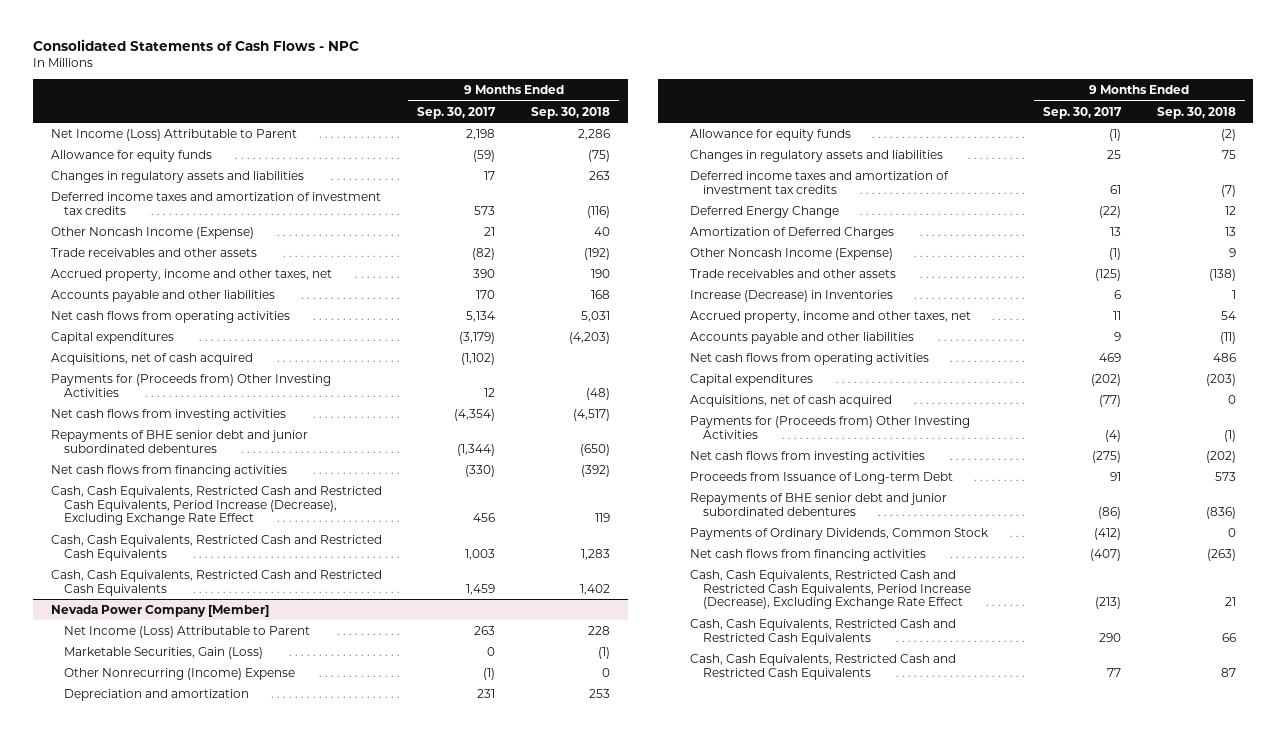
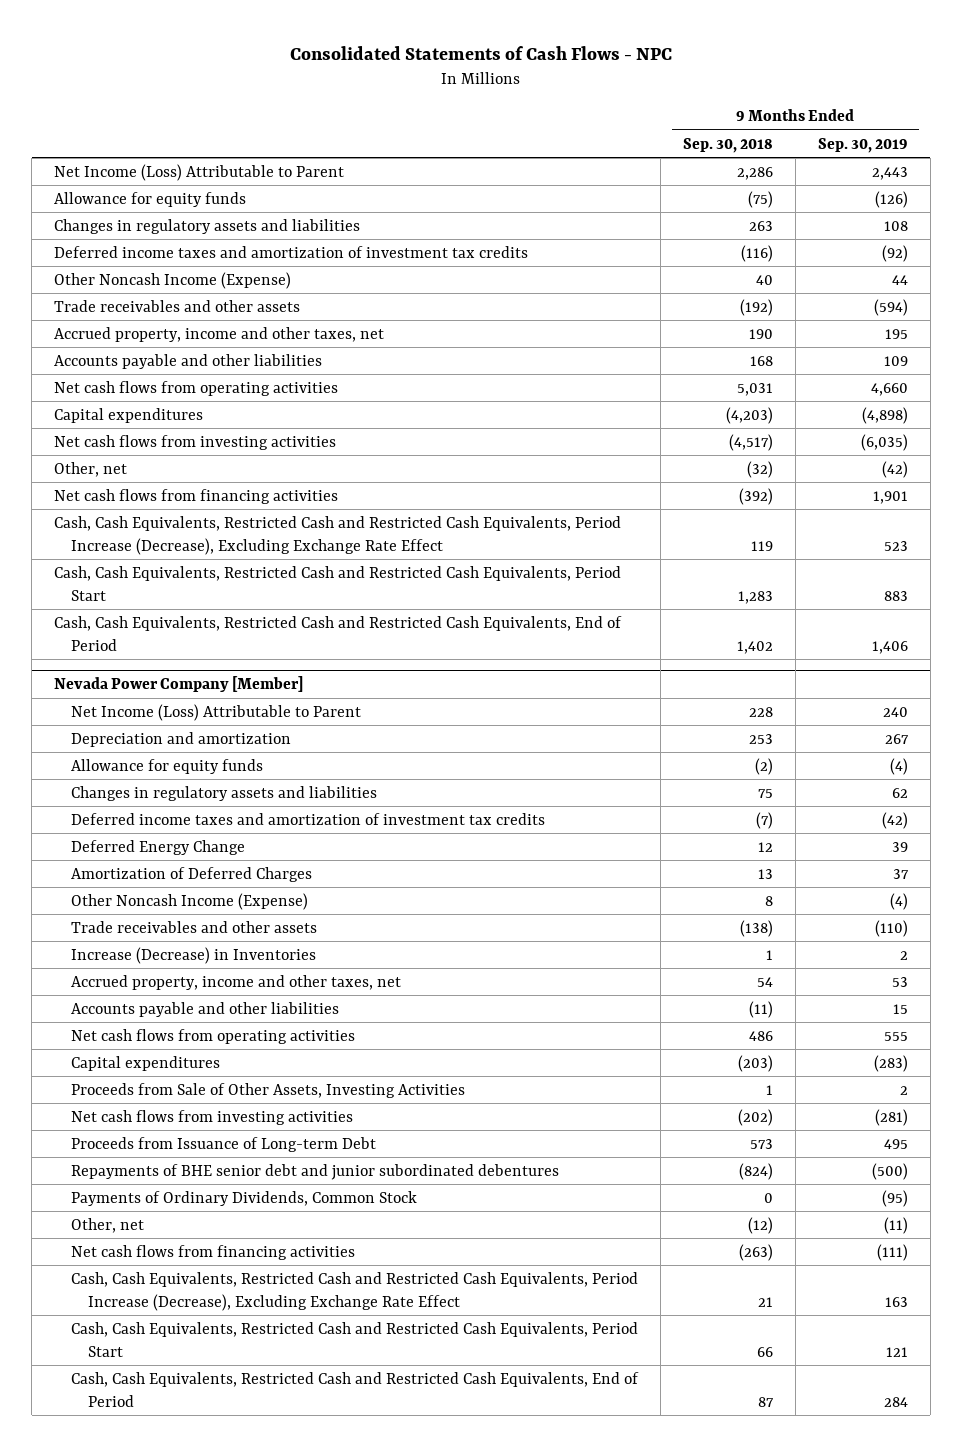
- | 9 Months Ended Sep. 30, 2017 | 9 Months Ended Sep. 30, 2018
+ | 9 Months Ended Sep. 30, 2018 | 9 Months Ended Sep. 30, 2019
- Acquisitions, net of cash acquired | (1,102) |
- Payments for (Proceeds from) Other Investing Activities | 12 | (48)
- Repayments of BHE senior debt and junior subordinated debentures | (1,344) | (650)
+ Other, net | (32) | (42)
- Cash, Cash Equivalents, Restricted Cash and Restricted Cash Equivalents | 1,003 | 1,283
- Cash, Cash Equivalents, Restricted Cash and Restricted Cash Equivalents | 1,459 | 1,402
+ Cash, Cash Equivalents, Restricted Cash and Restricted Cash Equivalents, Period Start | 1,283 | 883
+ Cash, Cash Equivalents, Restricted Cash and Restricted Cash Equivalents, End of Period | 1,402 | 1,406
@ Nevada Power Company [Member]
- Marketable Securities, Gain (Loss) | 0 | (1)
- Other Nonrecurring (Income) Expense | (1) | 0
- Other Noncash Income (Expense) | (1) | 9
+ Other Noncash Income (Expense) | 8 | (4)
- Acquisitions, net of cash acquired | (77) | 0
- Payments for (Proceeds from) Other Investing Activities | (4) | (1)
+ Proceeds from Sale of Other Assets, Investing Activities | 1 | 2
- Repayments of BHE senior debt and junior subordinated debentures | (86) | (836)
+ Repayments of BHE senior debt and junior subordinated debentures | (824) | (500)
+ Other, net | (12) | (11)
- Cash, Cash Equivalents, Restricted Cash and Restricted Cash Equivalents | 290 | 66
- Cash, Cash Equivalents, Restricted Cash and Restricted Cash Equivalents | 77 | 87
+ Cash, Cash Equivalents, Restricted Cash and Restricted Cash Equivalents, Period Start | 66 | 121
+ Cash, Cash Equivalents, Restricted Cash and Restricted Cash Equivalents, End of Period | 87 | 284

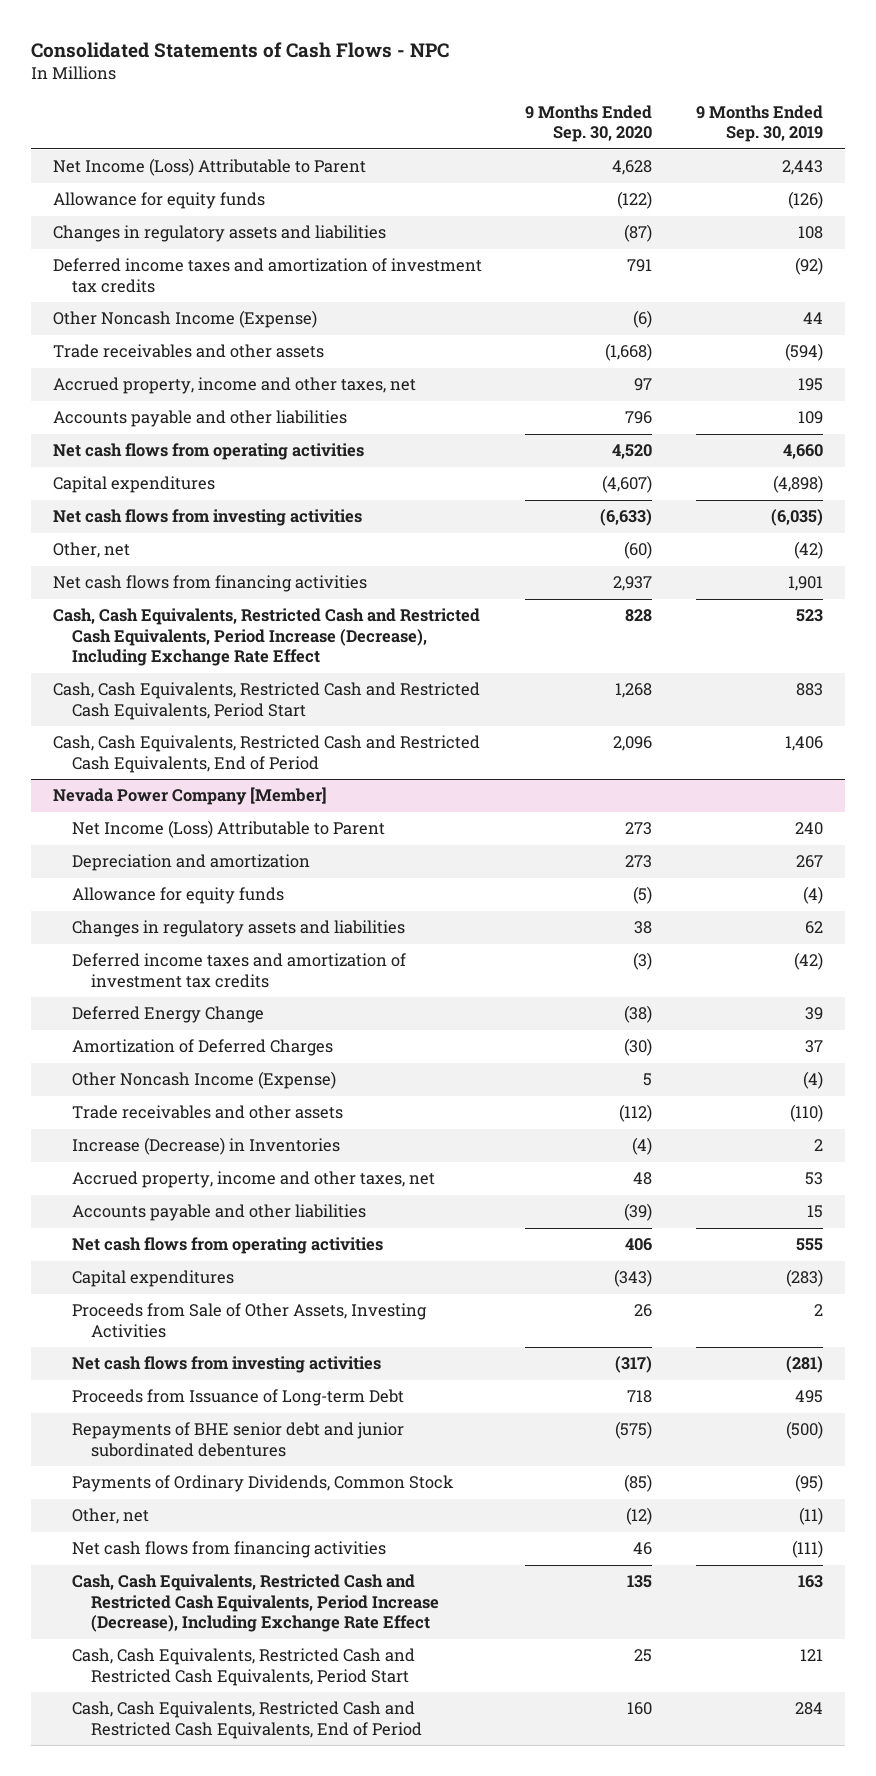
- | 9 Months Ended Sep. 30, 2018 | 9 Months Ended Sep. 30, 2019
+ | 9 Months Ended Sep. 30, 2020 | 9 Months Ended Sep. 30, 2019
- Cash, Cash Equivalents, Restricted Cash and Restricted Cash Equivalents, Period Increase (Decrease), Excluding Exchange Rate Effect | 119 | 523
+ Cash, Cash Equivalents, Restricted Cash and Restricted Cash Equivalents, Period Increase (Decrease), Including Exchange Rate Effect | 828 | 523
@ Nevada Power Company [Member]
- Cash, Cash Equivalents, Restricted Cash and Restricted Cash Equivalents, Period Increase (Decrease), Excluding Exchange Rate Effect | 21 | 163
+ Cash, Cash Equivalents, Restricted Cash and Restricted Cash Equivalents, Period Increase (Decrease), Including Exchange Rate Effect | 135 | 163

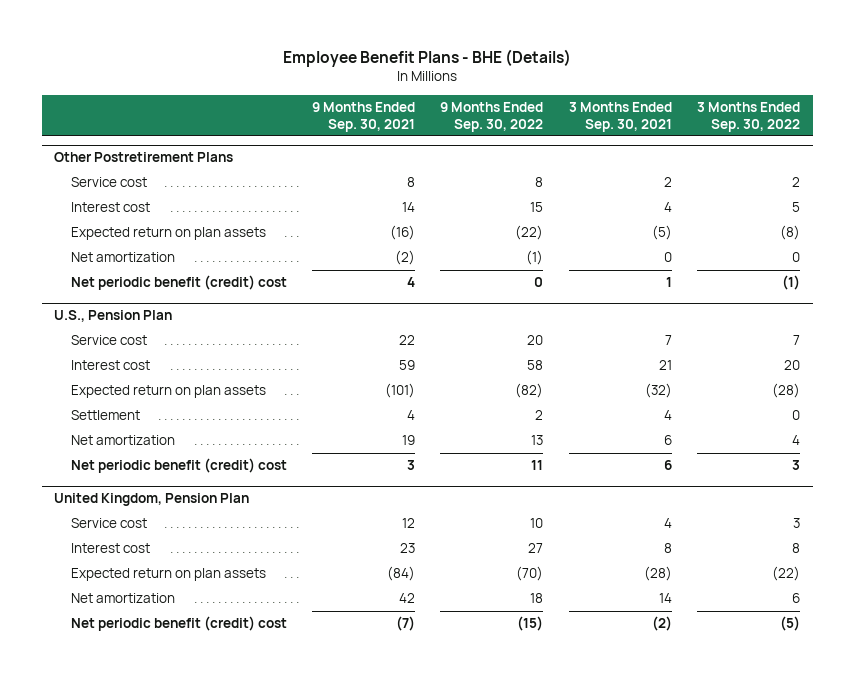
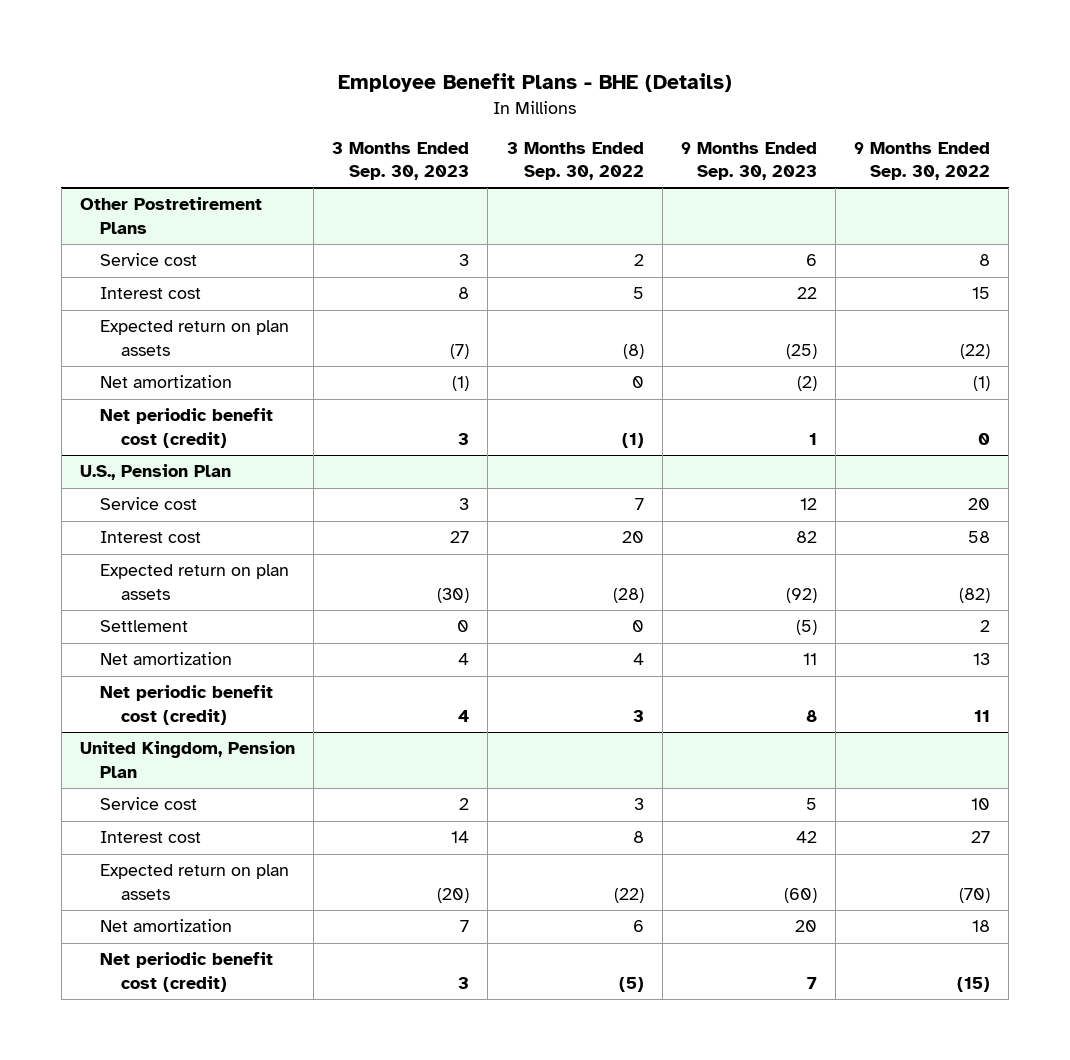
- | 9 Months Ended Sep. 30, 2021 | 9 Months Ended Sep. 30, 2022 | 3 Months Ended Sep. 30, 2021 | 3 Months Ended Sep. 30, 2022
+ | 3 Months Ended Sep. 30, 2023 | 3 Months Ended Sep. 30, 2022 | 9 Months Ended Sep. 30, 2023 | 9 Months Ended Sep. 30, 2022
@ Other Postretirement Plans
- Net periodic benefit (credit) cost | 4 | 0 | 1 | (1)
+ Net periodic benefit cost (credit) | 3 | (1) | 1 | 0
@ U.S., Pension Plan
- Net periodic benefit (credit) cost | 3 | 11 | 6 | 3
+ Net periodic benefit cost (credit) | 4 | 3 | 8 | 11
@ United Kingdom, Pension Plan
- Net periodic benefit (credit) cost | (7) | (15) | (2) | (5)
+ Net periodic benefit cost (credit) | 3 | (5) | 7 | (15)

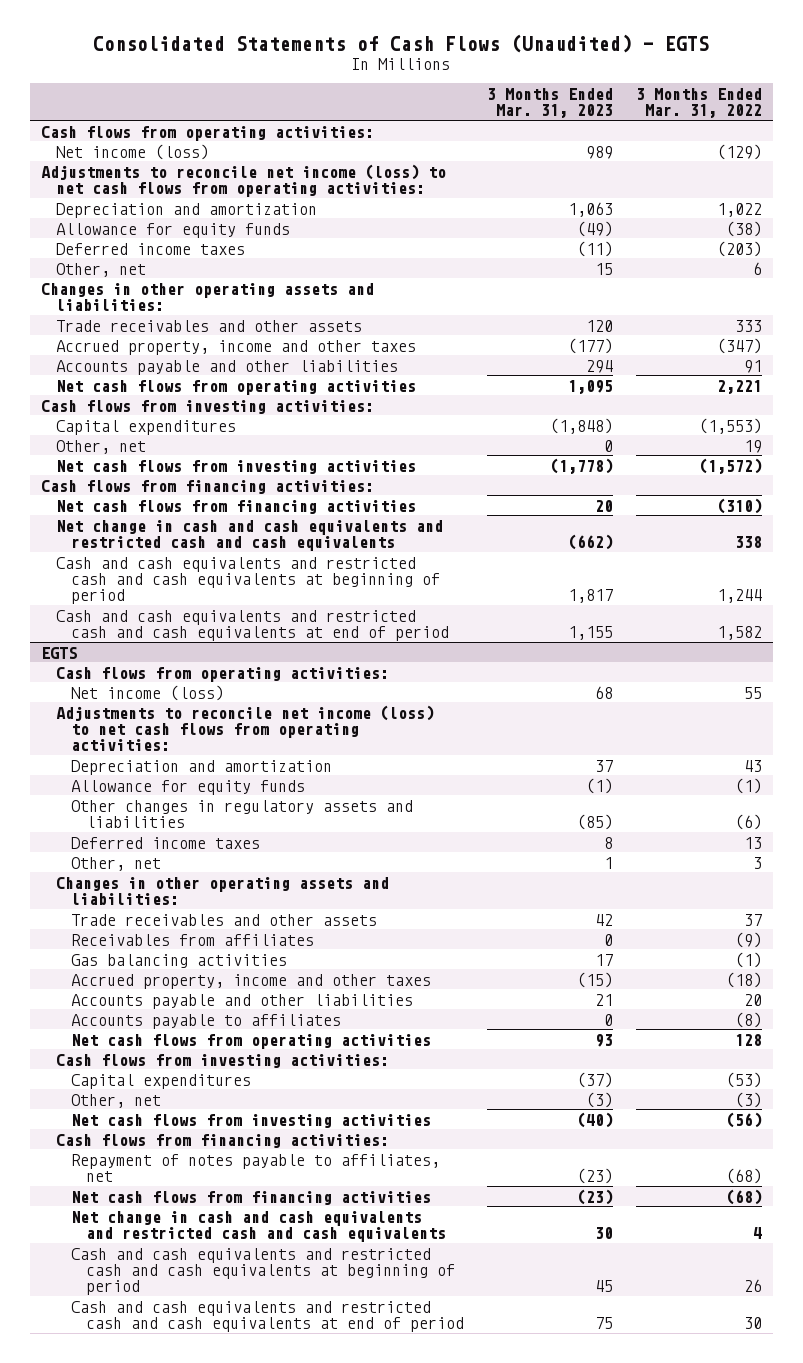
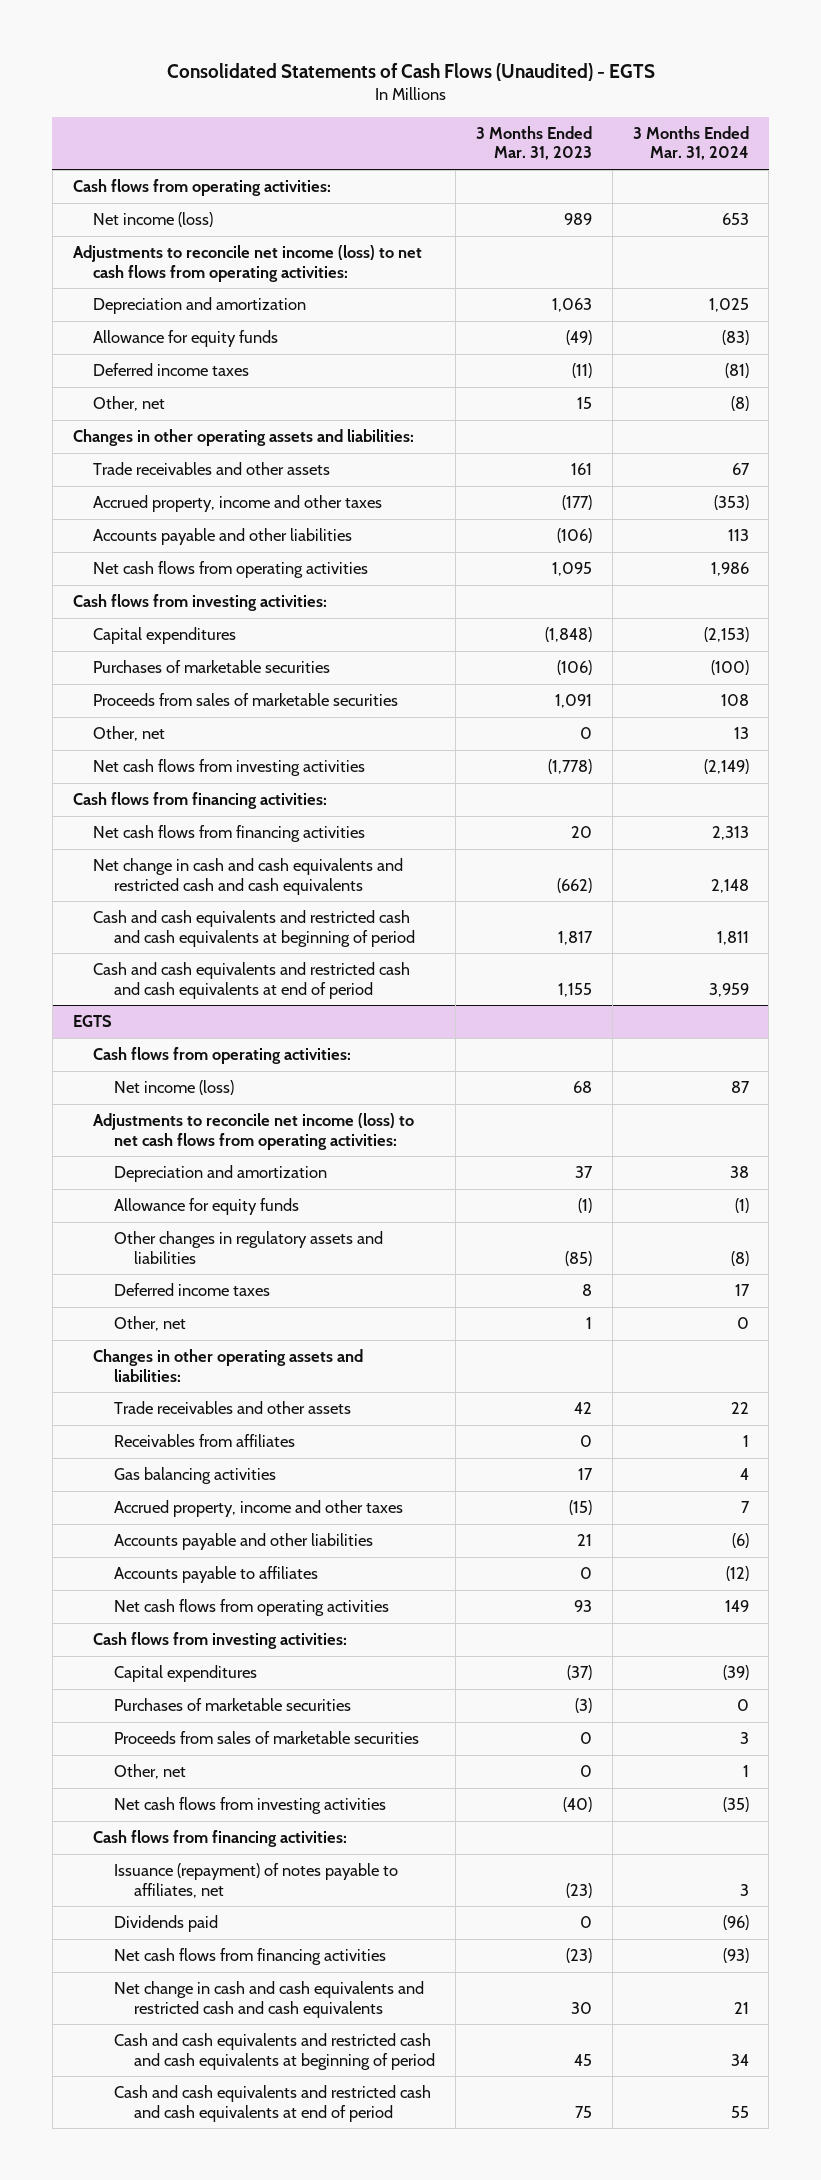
- | 3 Months Ended Mar. 31, 2023 | 3 Months Ended Mar. 31, 2022
+ | 3 Months Ended Mar. 31, 2023 | 3 Months Ended Mar. 31, 2024
- Trade receivables and other assets | 120 | 333
+ Trade receivables and other assets | 161 | 67
- Accounts payable and other liabilities | 294 | 91
+ Accounts payable and other liabilities | (106) | 113
+ Purchases of marketable securities | (106) | (100)
+ Proceeds from sales of marketable securities | 1,091 | 108
@ EGTS
- Other, net | (3) | (3)
+ Purchases of marketable securities | (3) | 0
+ Proceeds from sales of marketable securities | 0 | 3
+ Other, net | 0 | 1
- Repayment of notes payable to affiliates, net | (23) | (68)
+ Issuance (repayment) of notes payable to affiliates, net | (23) | 3
+ Dividends paid | 0 | (96)

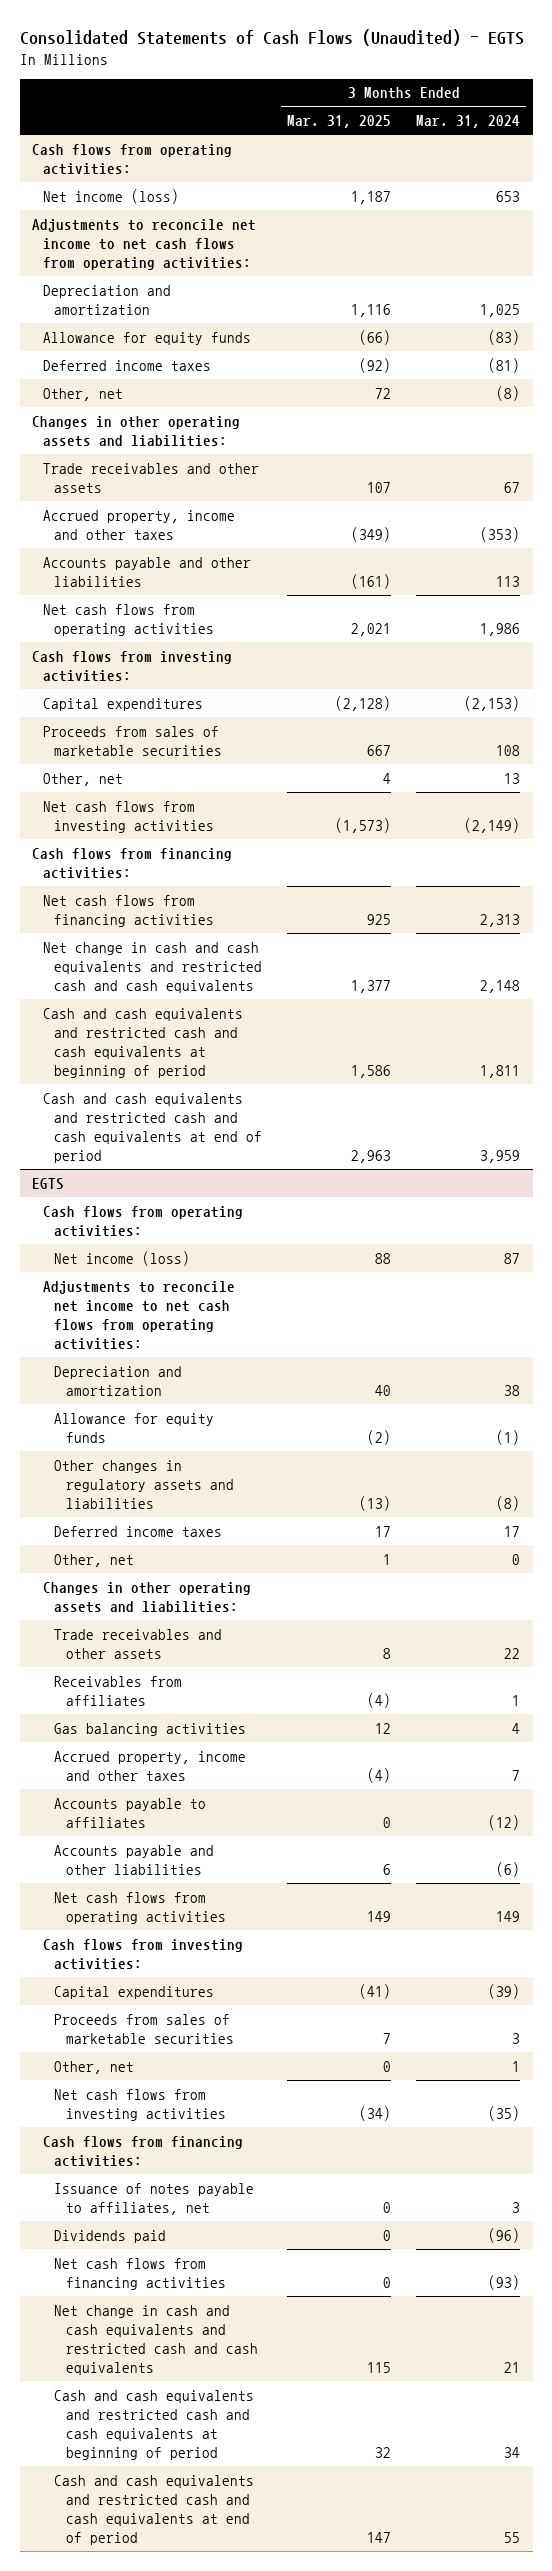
- | 3 Months Ended Mar. 31, 2023 | 3 Months Ended Mar. 31, 2024
+ | 3 Months Ended Mar. 31, 2025 | 3 Months Ended Mar. 31, 2024
- Adjustments to reconcile net income (loss) to net cash flows from operating activities:
+ Adjustments to reconcile net income to net cash flows from operating activities:
- Purchases of marketable securities | (106) | (100)
@ EGTS
- Adjustments to reconcile net income (loss) to net cash flows from operating activities:
+ Adjustments to reconcile net income to net cash flows from operating activities:
moved down: Accounts payable and other liabilities | 6 | (6)
- Purchases of marketable securities | (3) | 0
- Issuance (repayment) of notes payable to affiliates, net | (23) | 3
+ Issuance of notes payable to affiliates, net | 0 | 3

